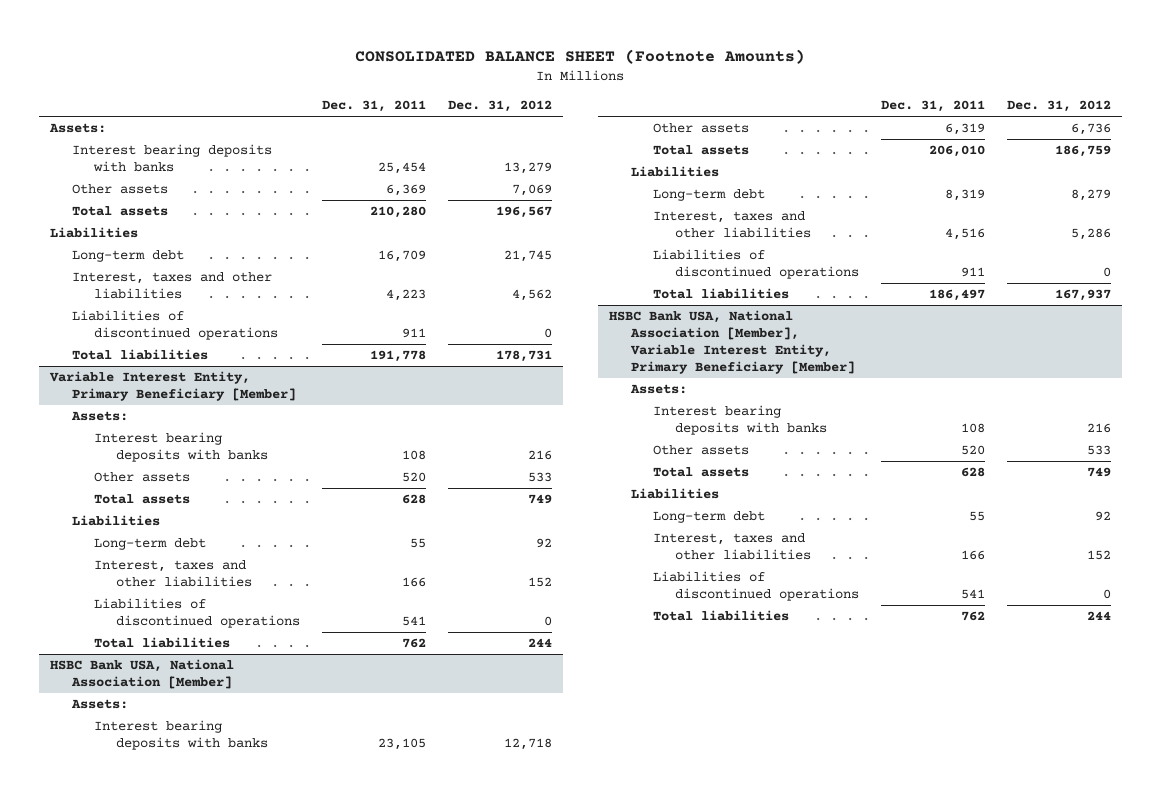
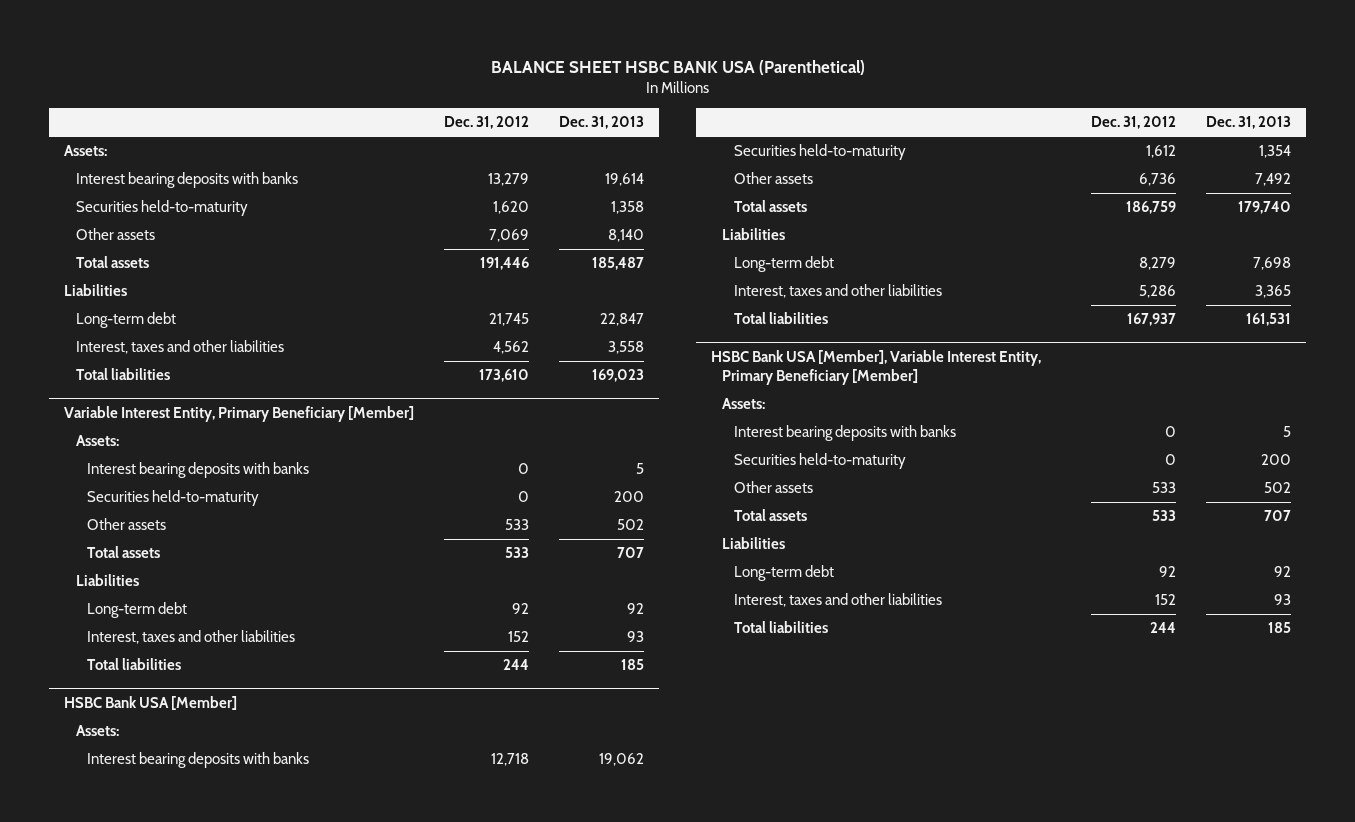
- CONSOLIDATED BALANCE SHEET (Footnote Amounts)
+ BALANCE SHEET HSBC BANK USA (Parenthetical)
- | Dec. 31, 2011 | Dec. 31, 2012
+ | Dec. 31, 2012 | Dec. 31, 2013
+ Securities held-to-maturity | 1,620 | 1,358
- Total assets | 210,280 | 196,567
+ Total assets | 191,446 | 185,487
- Liabilities of discontinued operations | 911 | 0
- Total liabilities | 191,778 | 178,731
+ Total liabilities | 173,610 | 169,023
@ Variable Interest Entity, Primary Beneficiary [Member]
- Interest bearing deposits with banks | 108 | 216
+ Interest bearing deposits with banks | 0 | 5
+ Securities held-to-maturity | 0 | 200
- Total assets | 628 | 749
+ Total assets | 533 | 707
- Liabilities of discontinued operations | 541 | 0
- HSBC Bank USA, National Association [Member]
+ HSBC Bank USA [Member]
+ Securities held-to-maturity | 1,612 | 1,354
- Liabilities of discontinued operations | 911 | 0
- HSBC Bank USA, National Association [Member], Variable Interest Entity, Primary Beneficiary [Member]
+ HSBC Bank USA [Member], Variable Interest Entity, Primary Beneficiary [Member]
- Interest bearing deposits with banks | 108 | 216
+ Interest bearing deposits with banks | 0 | 5
+ Securities held-to-maturity | 0 | 200
- Total assets | 628 | 749
+ Total assets | 533 | 707
- Liabilities of discontinued operations | 541 | 0

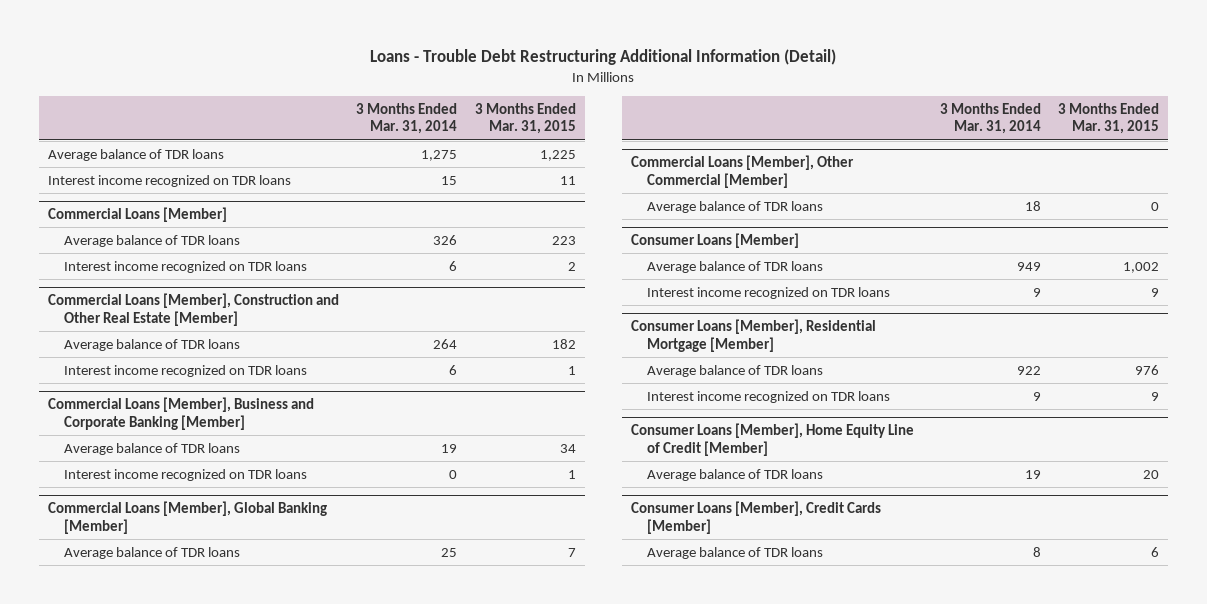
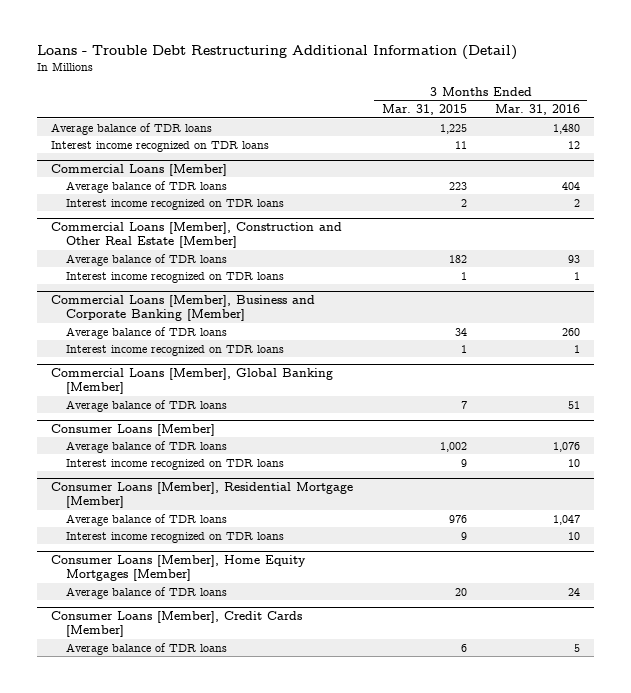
- | 3 Months Ended Mar. 31, 2014 | 3 Months Ended Mar. 31, 2015
+ | 3 Months Ended Mar. 31, 2015 | 3 Months Ended Mar. 31, 2016
- Commercial Loans [Member], Other Commercial [Member]
- Average balance of TDR loans | 18 | 0
- Consumer Loans [Member], Home Equity Line of Credit [Member]
+ Consumer Loans [Member], Home Equity Mortgages [Member]

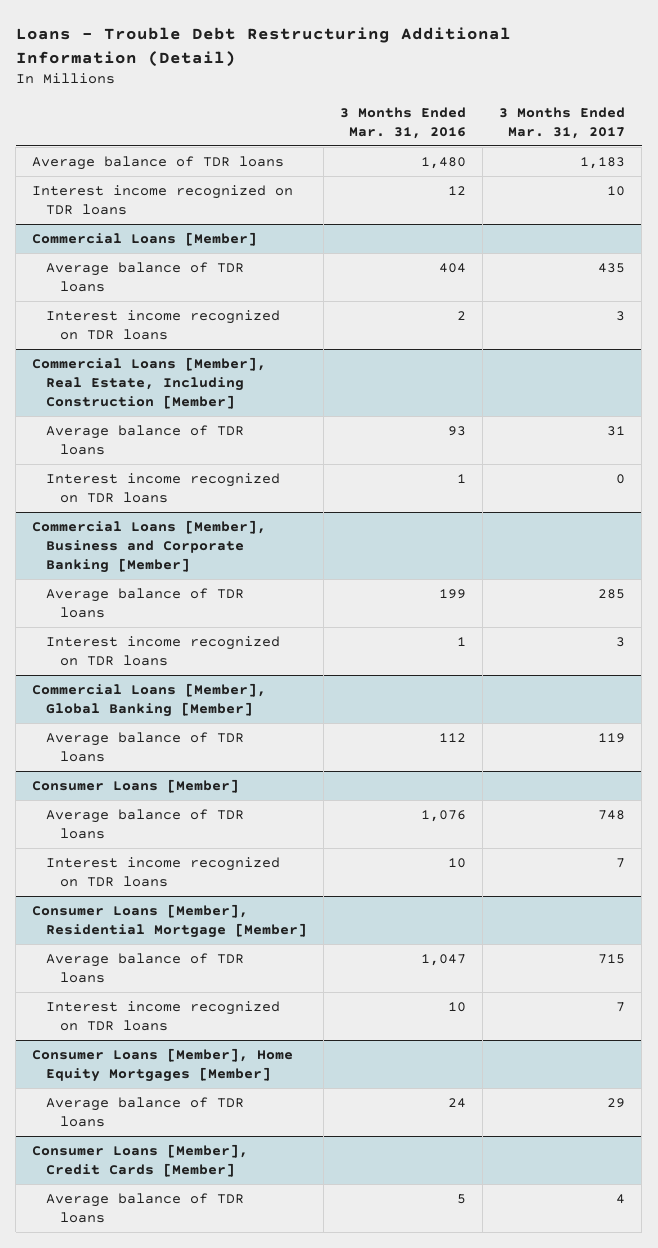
- | 3 Months Ended Mar. 31, 2015 | 3 Months Ended Mar. 31, 2016
+ | 3 Months Ended Mar. 31, 2016 | 3 Months Ended Mar. 31, 2017
- Commercial Loans [Member], Construction and Other Real Estate [Member]
+ Commercial Loans [Member], Real Estate, Including Construction [Member]
@ Commercial Loans [Member], Business and Corporate Banking [Member]
- Average balance of TDR loans | 34 | 260
+ Average balance of TDR loans | 199 | 285
@ Commercial Loans [Member], Global Banking [Member]
- Average balance of TDR loans | 7 | 51
+ Average balance of TDR loans | 112 | 119

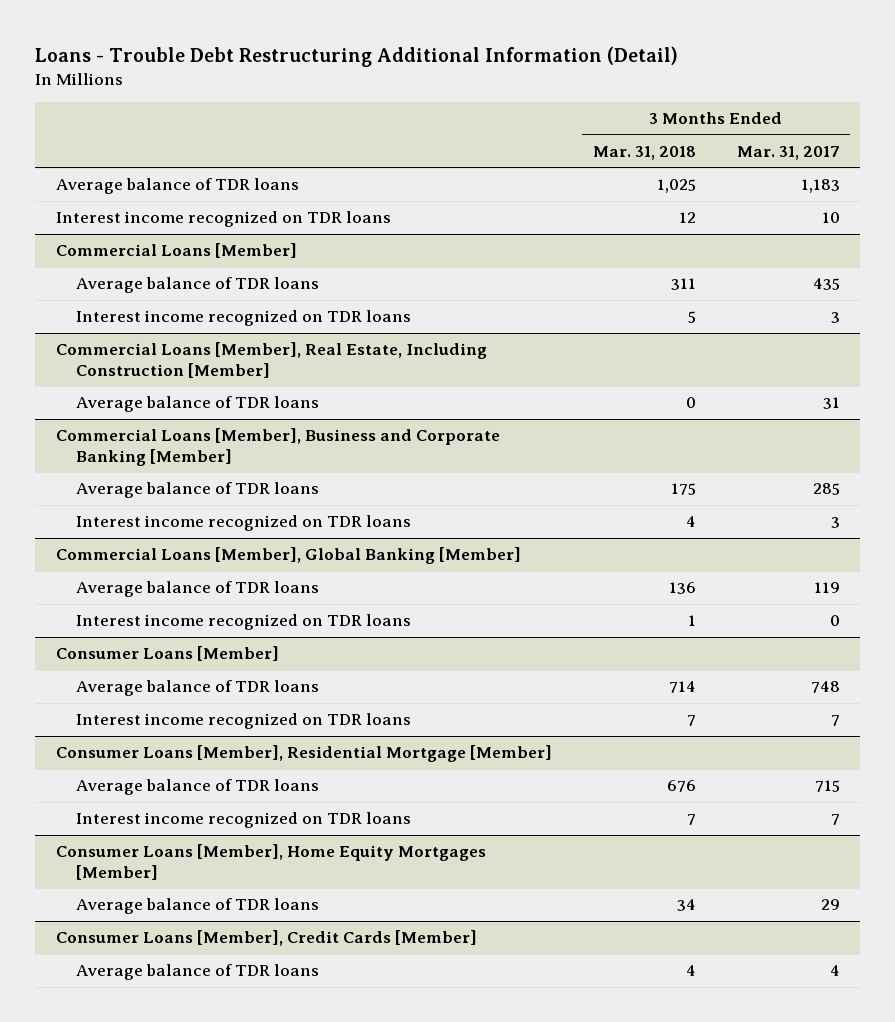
- | 3 Months Ended Mar. 31, 2016 | 3 Months Ended Mar. 31, 2017
+ | 3 Months Ended Mar. 31, 2018 | 3 Months Ended Mar. 31, 2017
@ Commercial Loans [Member], Real Estate, Including Construction [Member]
- Interest income recognized on TDR loans | 1 | 0
@ Commercial Loans [Member], Global Banking [Member]
+ Interest income recognized on TDR loans | 1 | 0

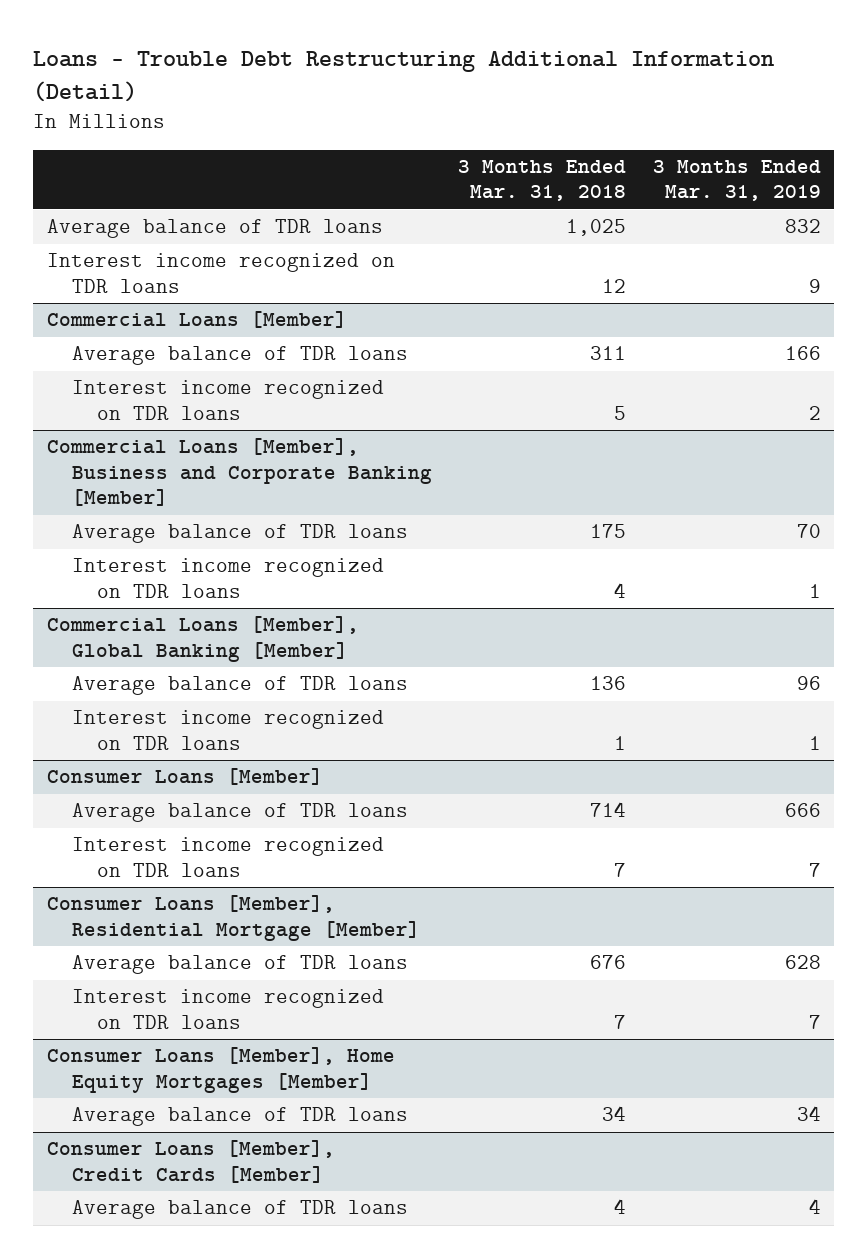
- | 3 Months Ended Mar. 31, 2018 | 3 Months Ended Mar. 31, 2017
+ | 3 Months Ended Mar. 31, 2018 | 3 Months Ended Mar. 31, 2019
- Commercial Loans [Member], Real Estate, Including Construction [Member]
- Average balance of TDR loans | 0 | 31

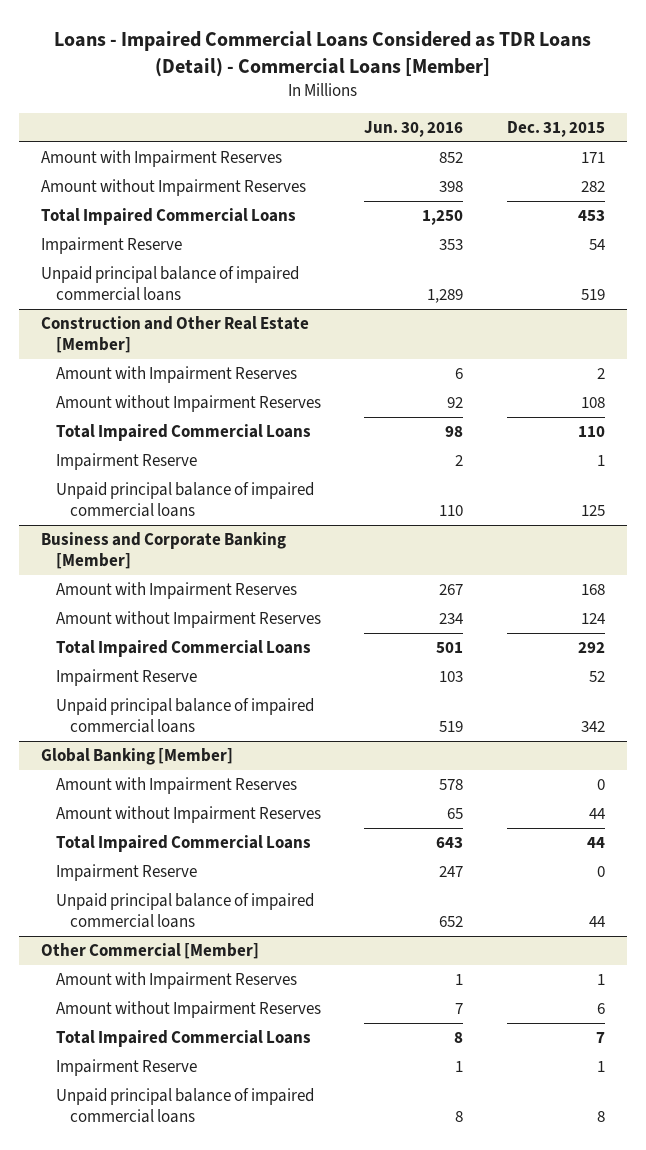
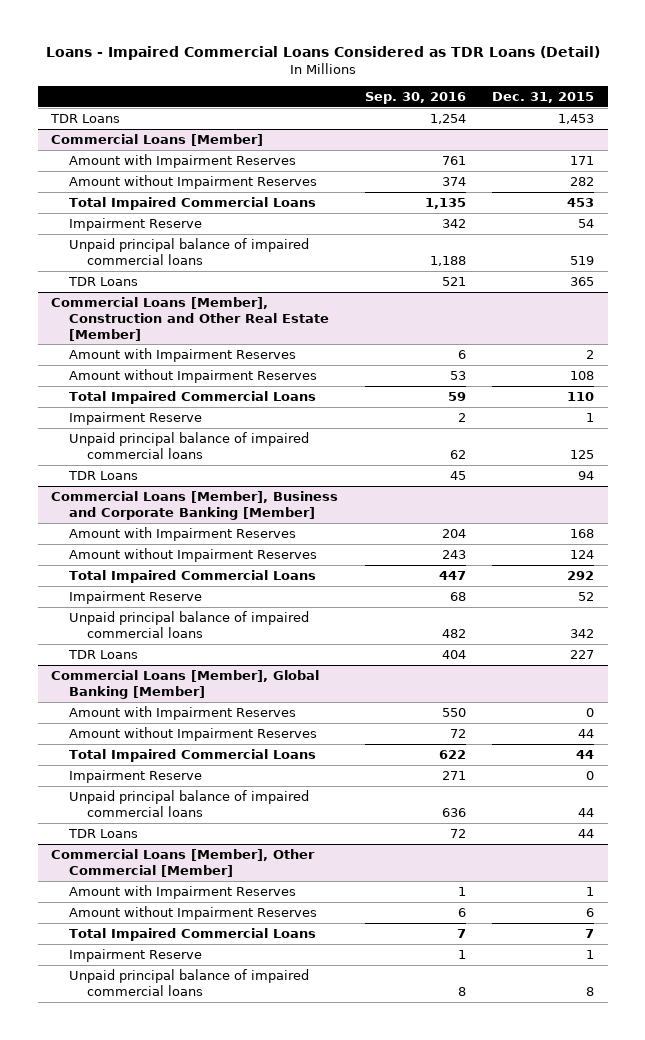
- Loans - Impaired Commercial Loans Considered as TDR Loans (Detail) - Commercial Loans [Member]
+ Loans - Impaired Commercial Loans Considered as TDR Loans (Detail)
- | Jun. 30, 2016 | Dec. 31, 2015
+ | Sep. 30, 2016 | Dec. 31, 2015
+ TDR Loans | 1,254 | 1,453
+ Commercial Loans [Member]
- Construction and Other Real Estate [Member]
+ TDR Loans | 521 | 365
+ Commercial Loans [Member], Construction and Other Real Estate [Member]
- Business and Corporate Banking [Member]
+ TDR Loans | 45 | 94
+ Commercial Loans [Member], Business and Corporate Banking [Member]
- Global Banking [Member]
+ TDR Loans | 404 | 227
+ Commercial Loans [Member], Global Banking [Member]
- Other Commercial [Member]
+ TDR Loans | 72 | 44
+ Commercial Loans [Member], Other Commercial [Member]

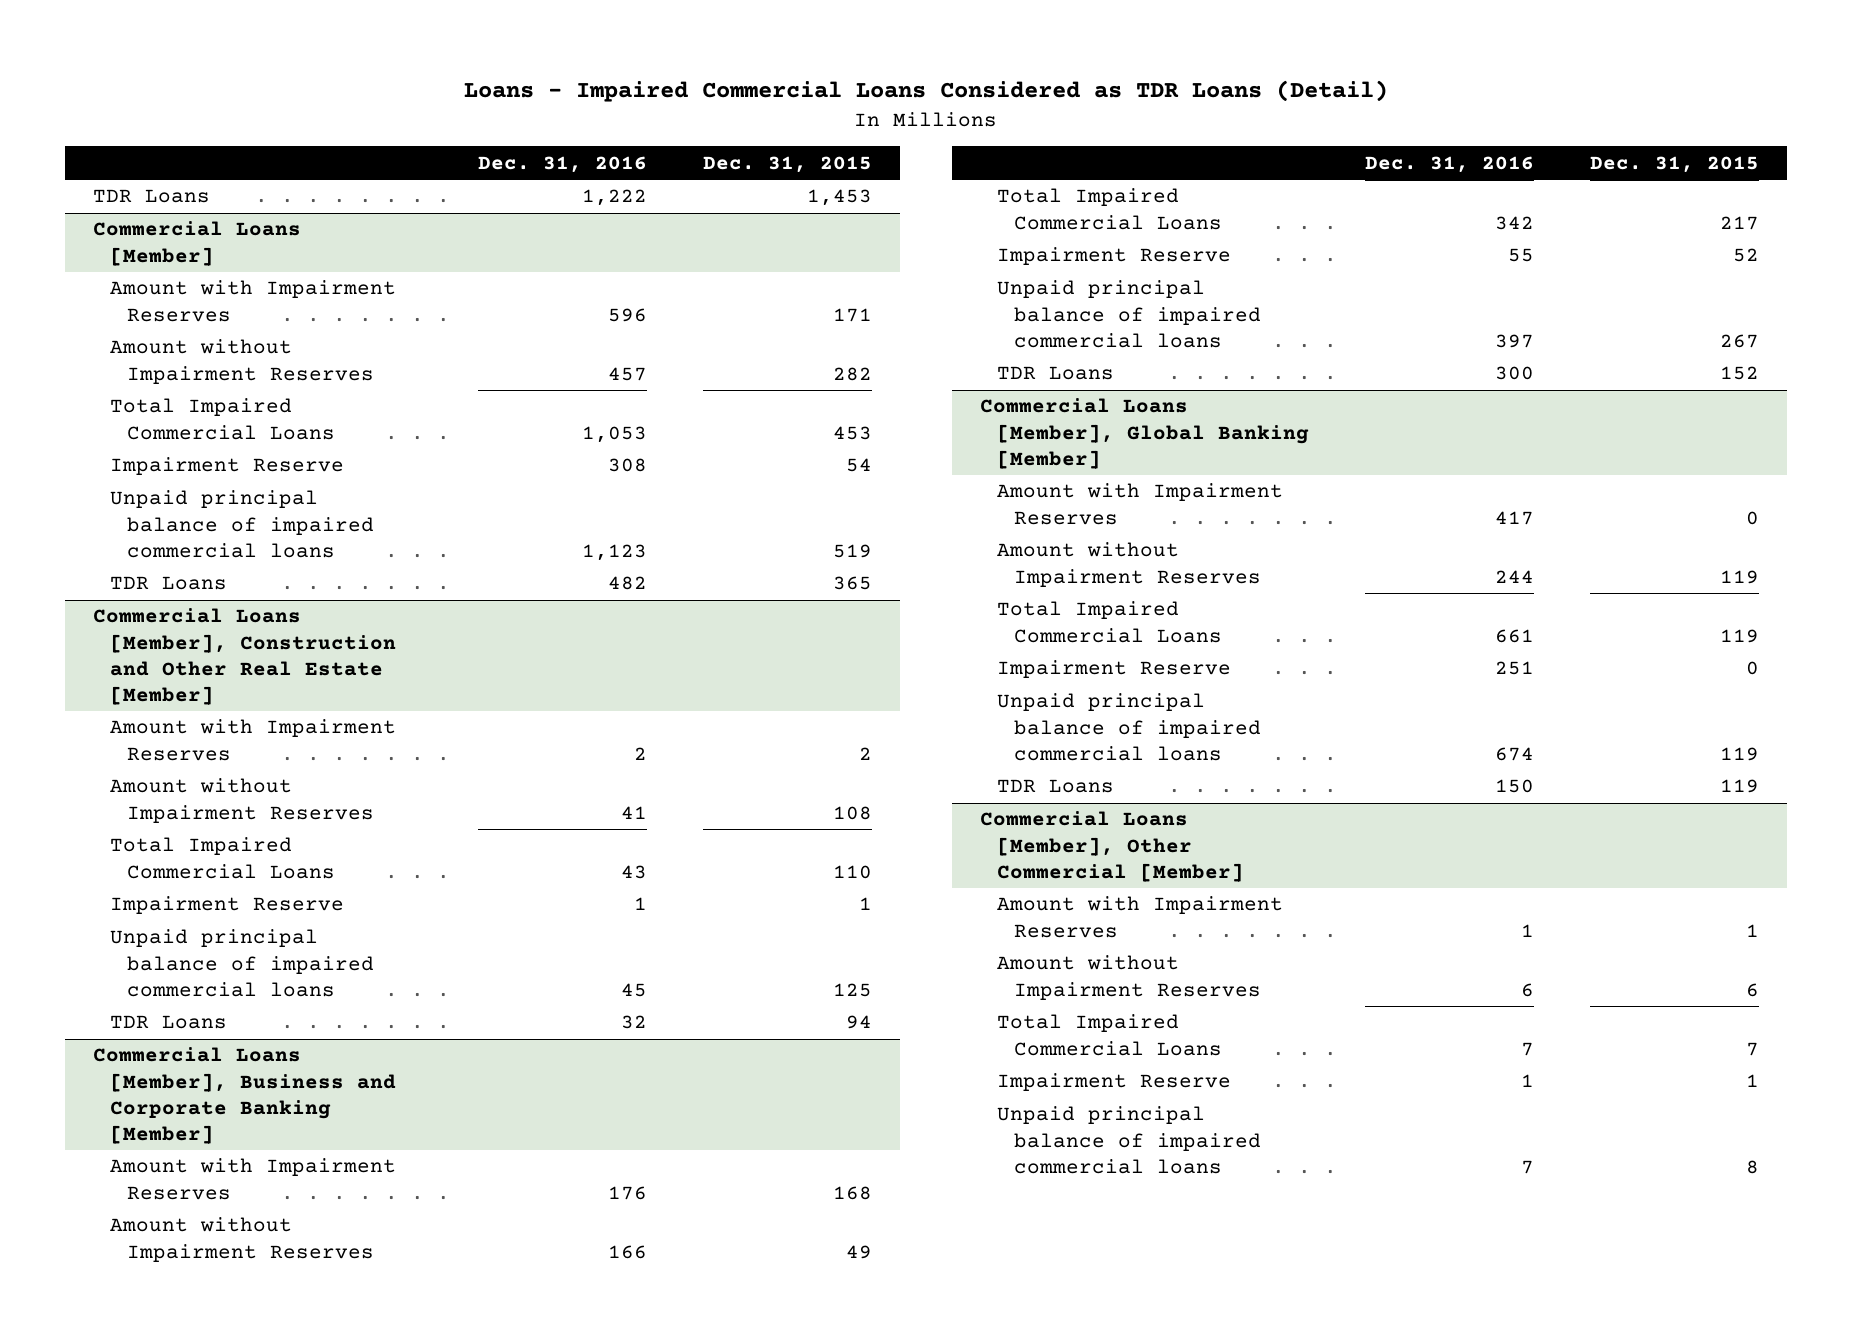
- | Sep. 30, 2016 | Dec. 31, 2015
+ | Dec. 31, 2016 | Dec. 31, 2015
@ Commercial Loans [Member], Business and Corporate Banking [Member]
- Amount without Impairment Reserves | 243 | 124
- Total Impaired Commercial Loans | 447 | 292
+ Amount without Impairment Reserves | 166 | 49
+ Total Impaired Commercial Loans | 342 | 217
- Unpaid principal balance of impaired commercial loans | 482 | 342
- TDR Loans | 404 | 227
+ Unpaid principal balance of impaired commercial loans | 397 | 267
+ TDR Loans | 300 | 152
@ Commercial Loans [Member], Global Banking [Member]
- Amount without Impairment Reserves | 72 | 44
- Total Impaired Commercial Loans | 622 | 44
+ Amount without Impairment Reserves | 244 | 119
+ Total Impaired Commercial Loans | 661 | 119
- Unpaid principal balance of impaired commercial loans | 636 | 44
- TDR Loans | 72 | 44
+ Unpaid principal balance of impaired commercial loans | 674 | 119
+ TDR Loans | 150 | 119

